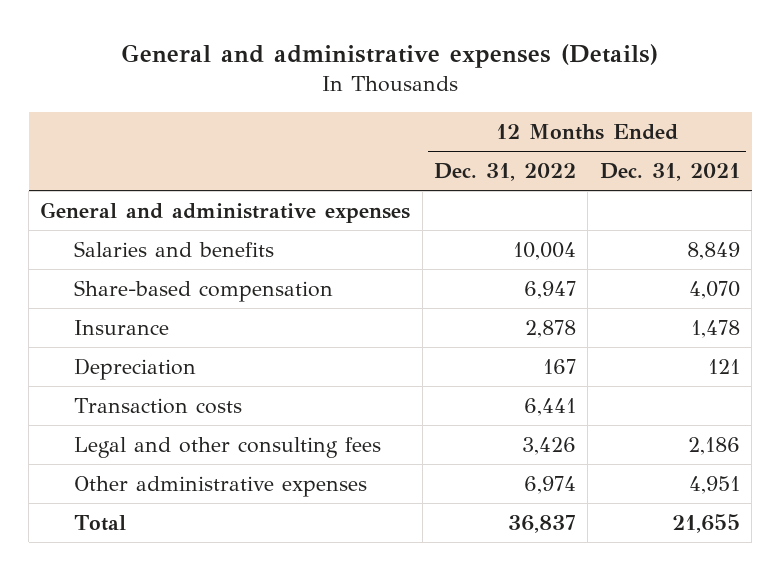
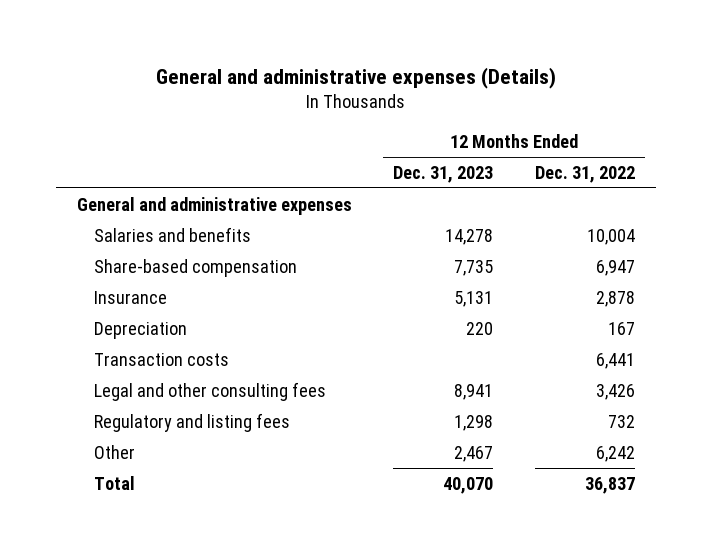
- | 12 Months Ended Dec. 31, 2022 | 12 Months Ended Dec. 31, 2021
+ | 12 Months Ended Dec. 31, 2023 | 12 Months Ended Dec. 31, 2022
- Other administrative expenses | 6,974 | 4,951
+ Regulatory and listing fees | 1,298 | 732
+ Other | 2,467 | 6,242

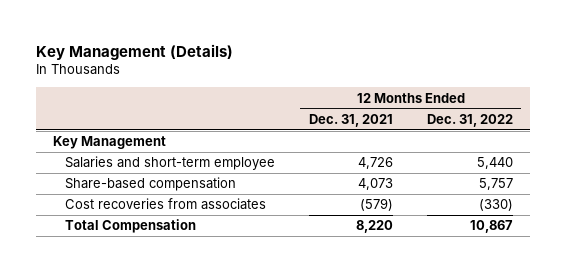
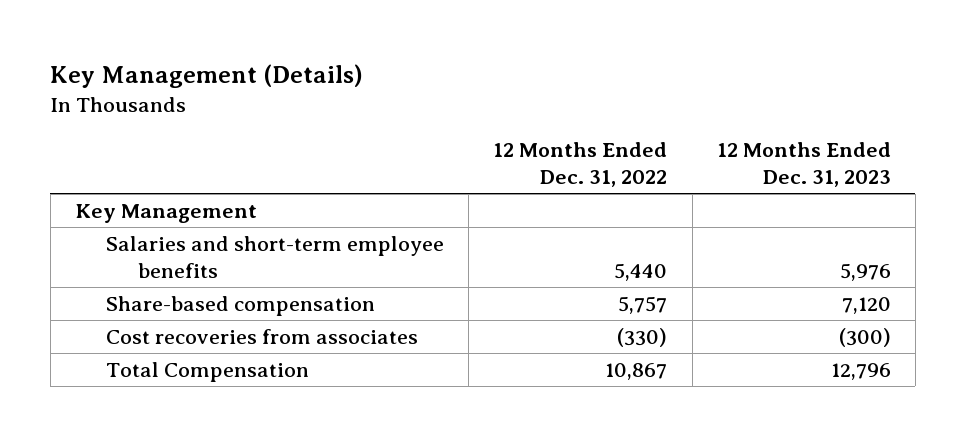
- | 12 Months Ended Dec. 31, 2021 | 12 Months Ended Dec. 31, 2022
+ | 12 Months Ended Dec. 31, 2022 | 12 Months Ended Dec. 31, 2023
- Salaries and short-term employee | 4,726 | 5,440
+ Salaries and short-term employee benefits | 5,440 | 5,976

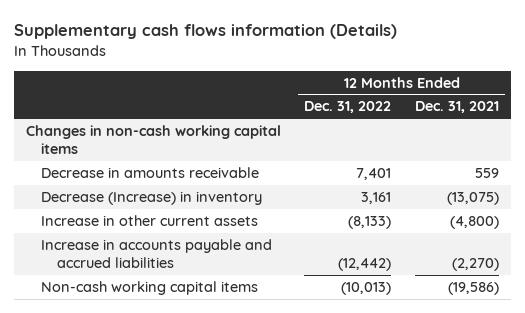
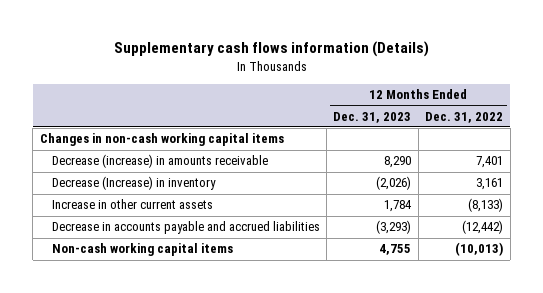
- | 12 Months Ended Dec. 31, 2022 | 12 Months Ended Dec. 31, 2021
+ | 12 Months Ended Dec. 31, 2023 | 12 Months Ended Dec. 31, 2022
- Decrease in amounts receivable | 7,401 | 559
+ Decrease (increase) in amounts receivable | 8,290 | 7,401
- Increase in accounts payable and accrued liabilities | (12,442) | (2,270)
+ Decrease in accounts payable and accrued liabilities | (3,293) | (12,442)

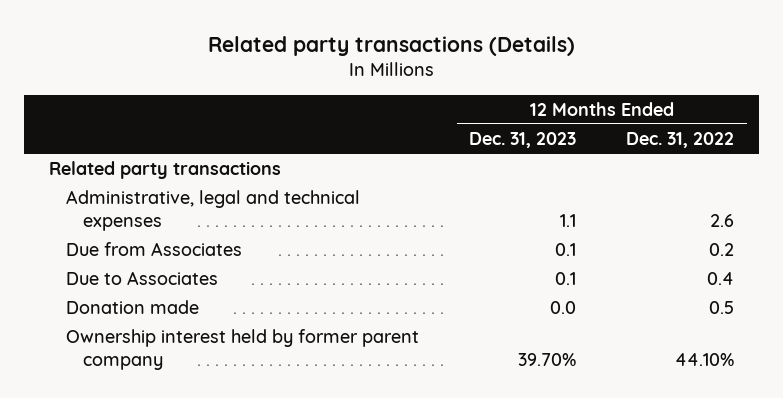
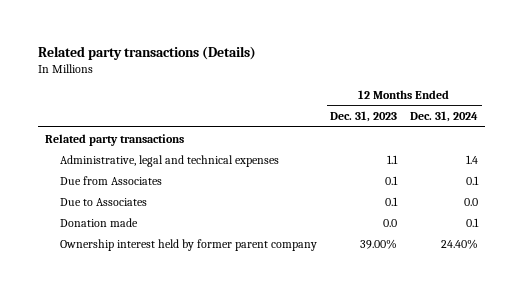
- | 12 Months Ended Dec. 31, 2023 | 12 Months Ended Dec. 31, 2022
+ | 12 Months Ended Dec. 31, 2023 | 12 Months Ended Dec. 31, 2024
- Ownership interest held by former parent company | 39.70% | 44.10%
+ Ownership interest held by former parent company | 39.00% | 24.40%

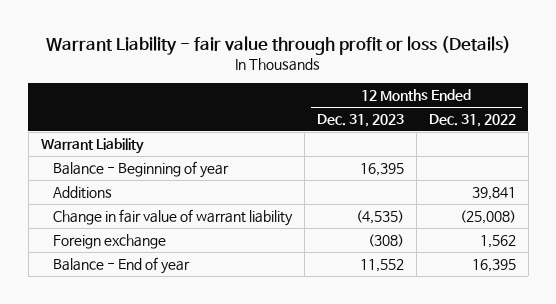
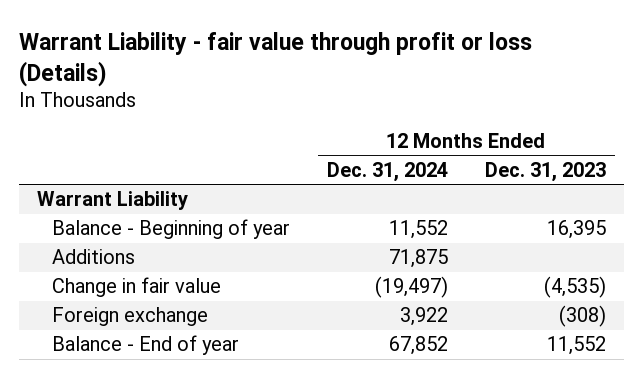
- | 12 Months Ended Dec. 31, 2023 | 12 Months Ended Dec. 31, 2022
+ | 12 Months Ended Dec. 31, 2024 | 12 Months Ended Dec. 31, 2023
- Change in fair value of warrant liability | (4,535) | (25,008)
+ Change in fair value | (19,497) | (4,535)

